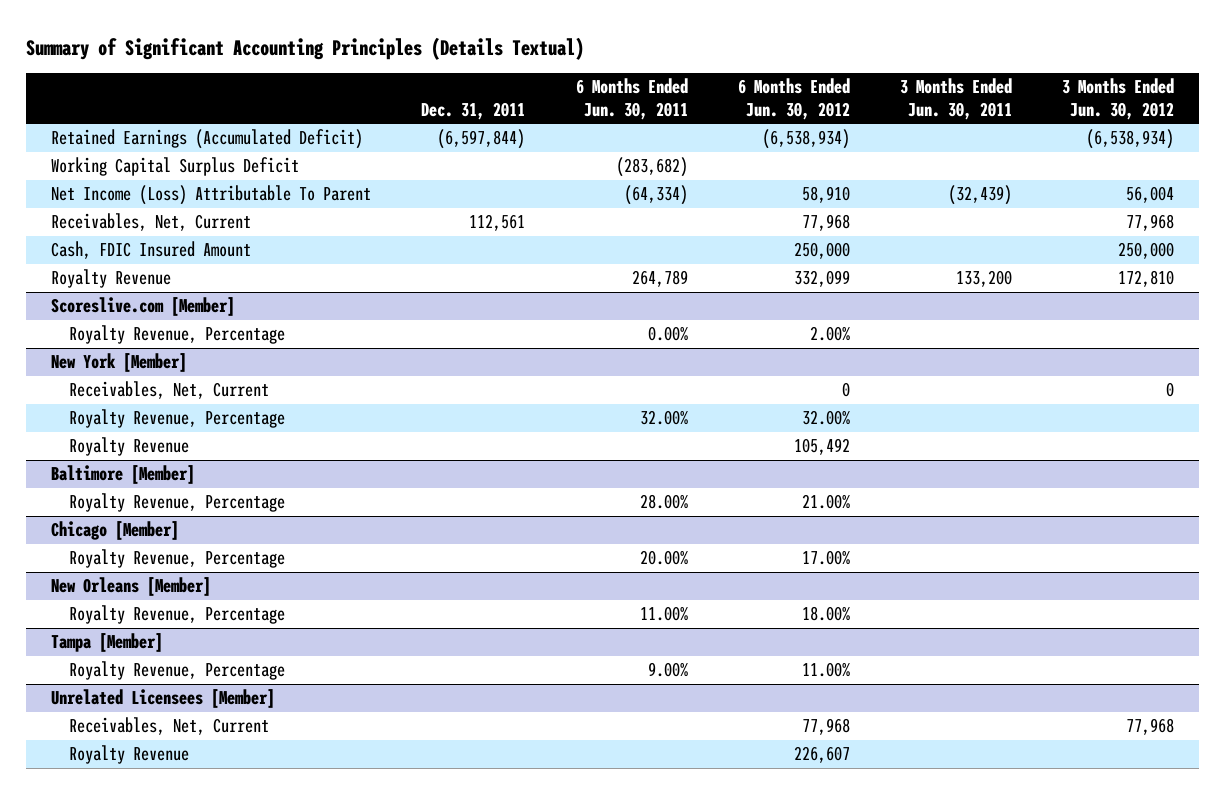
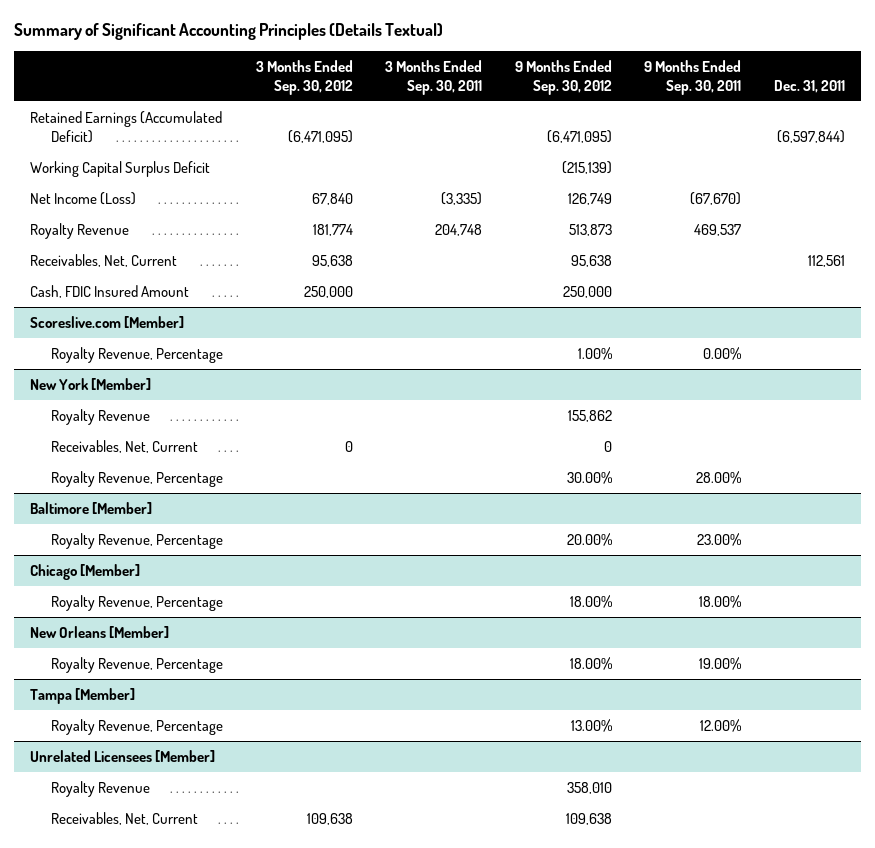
- | Dec. 31, 2011 | 6 Months Ended Jun. 30, 2011 | 6 Months Ended Jun. 30, 2012 | 3 Months Ended Jun. 30, 2011 | 3 Months Ended Jun. 30, 2012
+ | 3 Months Ended Sep. 30, 2012 | 3 Months Ended Sep. 30, 2011 | 9 Months Ended Sep. 30, 2012 | 9 Months Ended Sep. 30, 2011 | Dec. 31, 2011
- Net Income (Loss) Attributable To Parent | | (64,334) | 58,910 | (32,439) | 56,004
+ Net Income (Loss) | 67,840 | (3,335) | 126,749 | (67,670) |
moved up: Royalty Revenue | 181,774 | 204,748 | 513,873 | 469,537 |
@ New York [Member]
moved up: Royalty Revenue | | | 155,862 | |
@ Unrelated Licensees [Member]
moved down: Receivables, Net, Current | 109,638 | | 109,638 | |

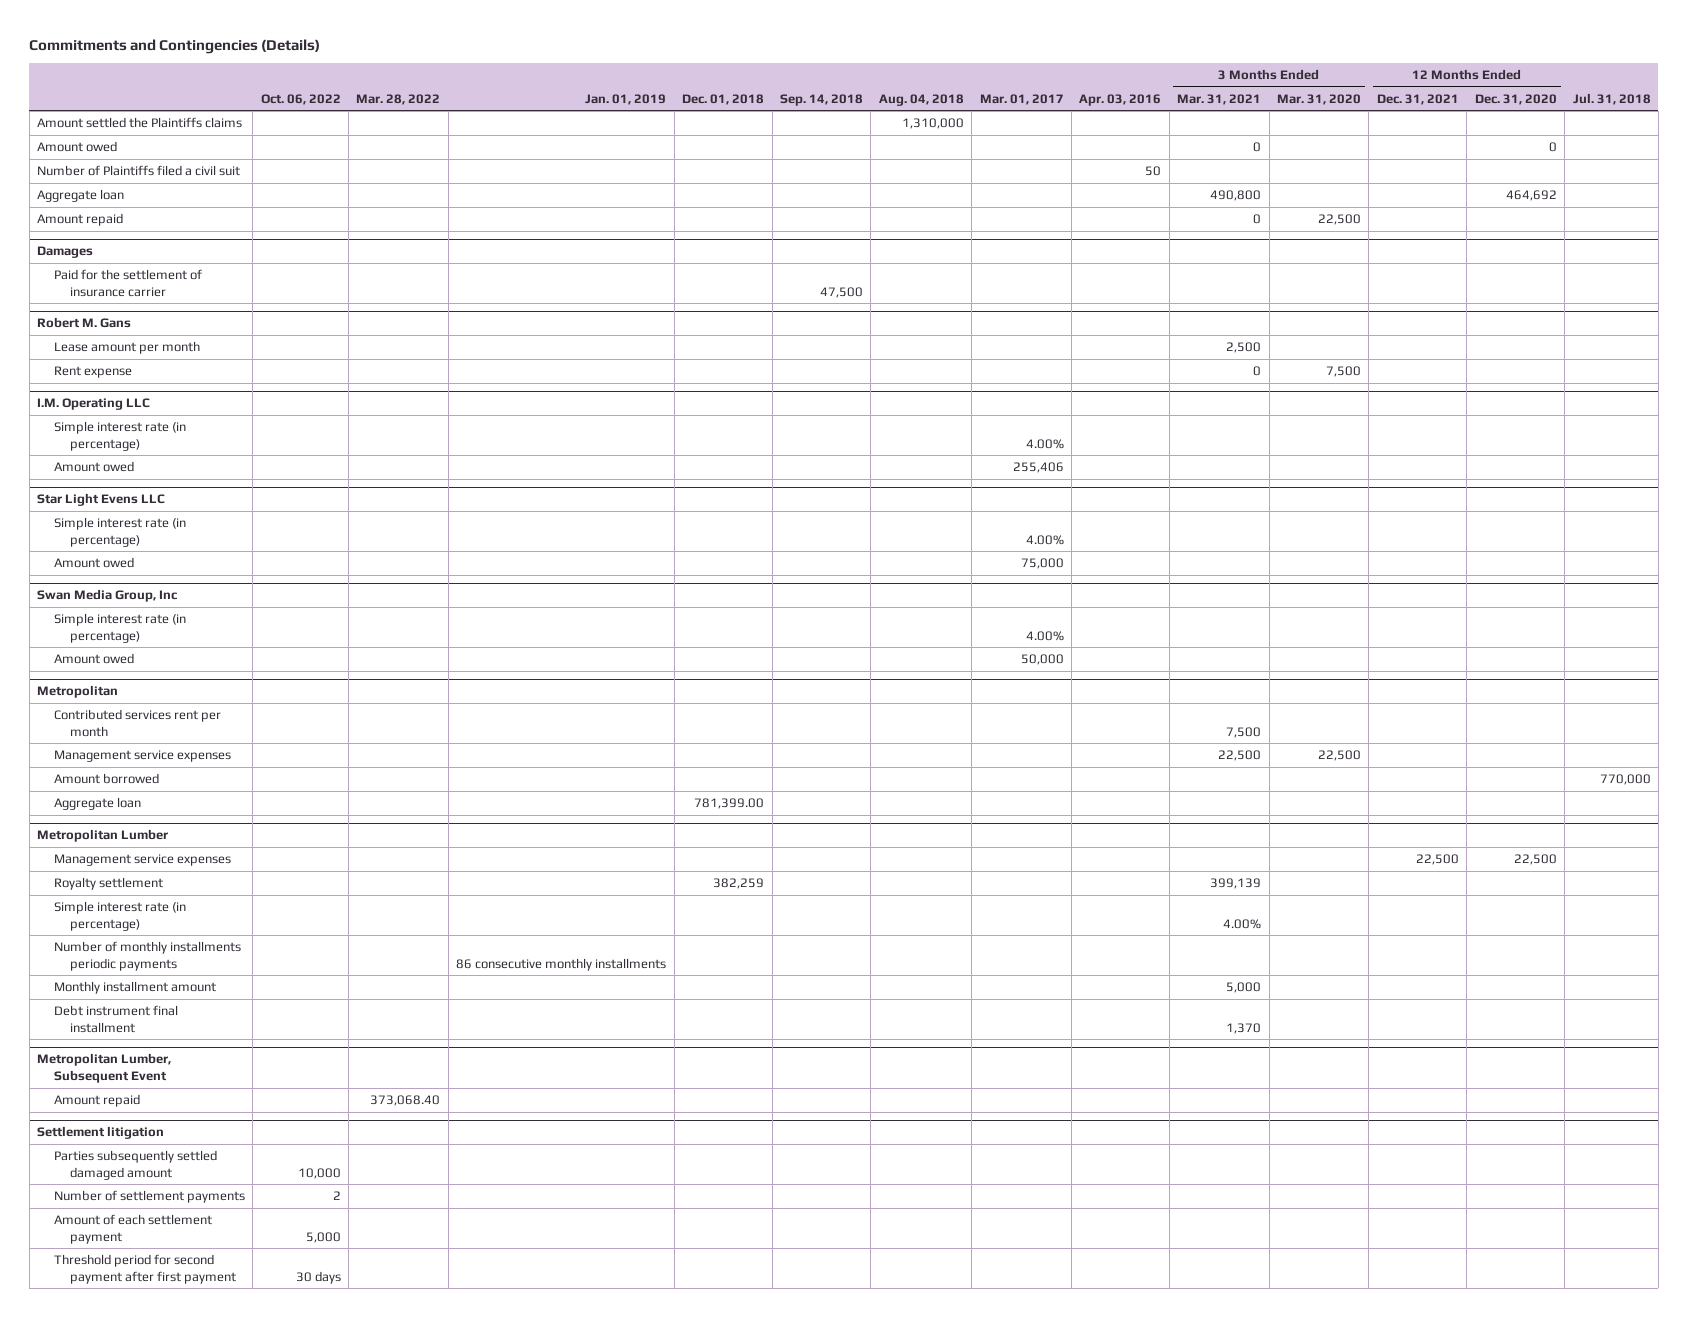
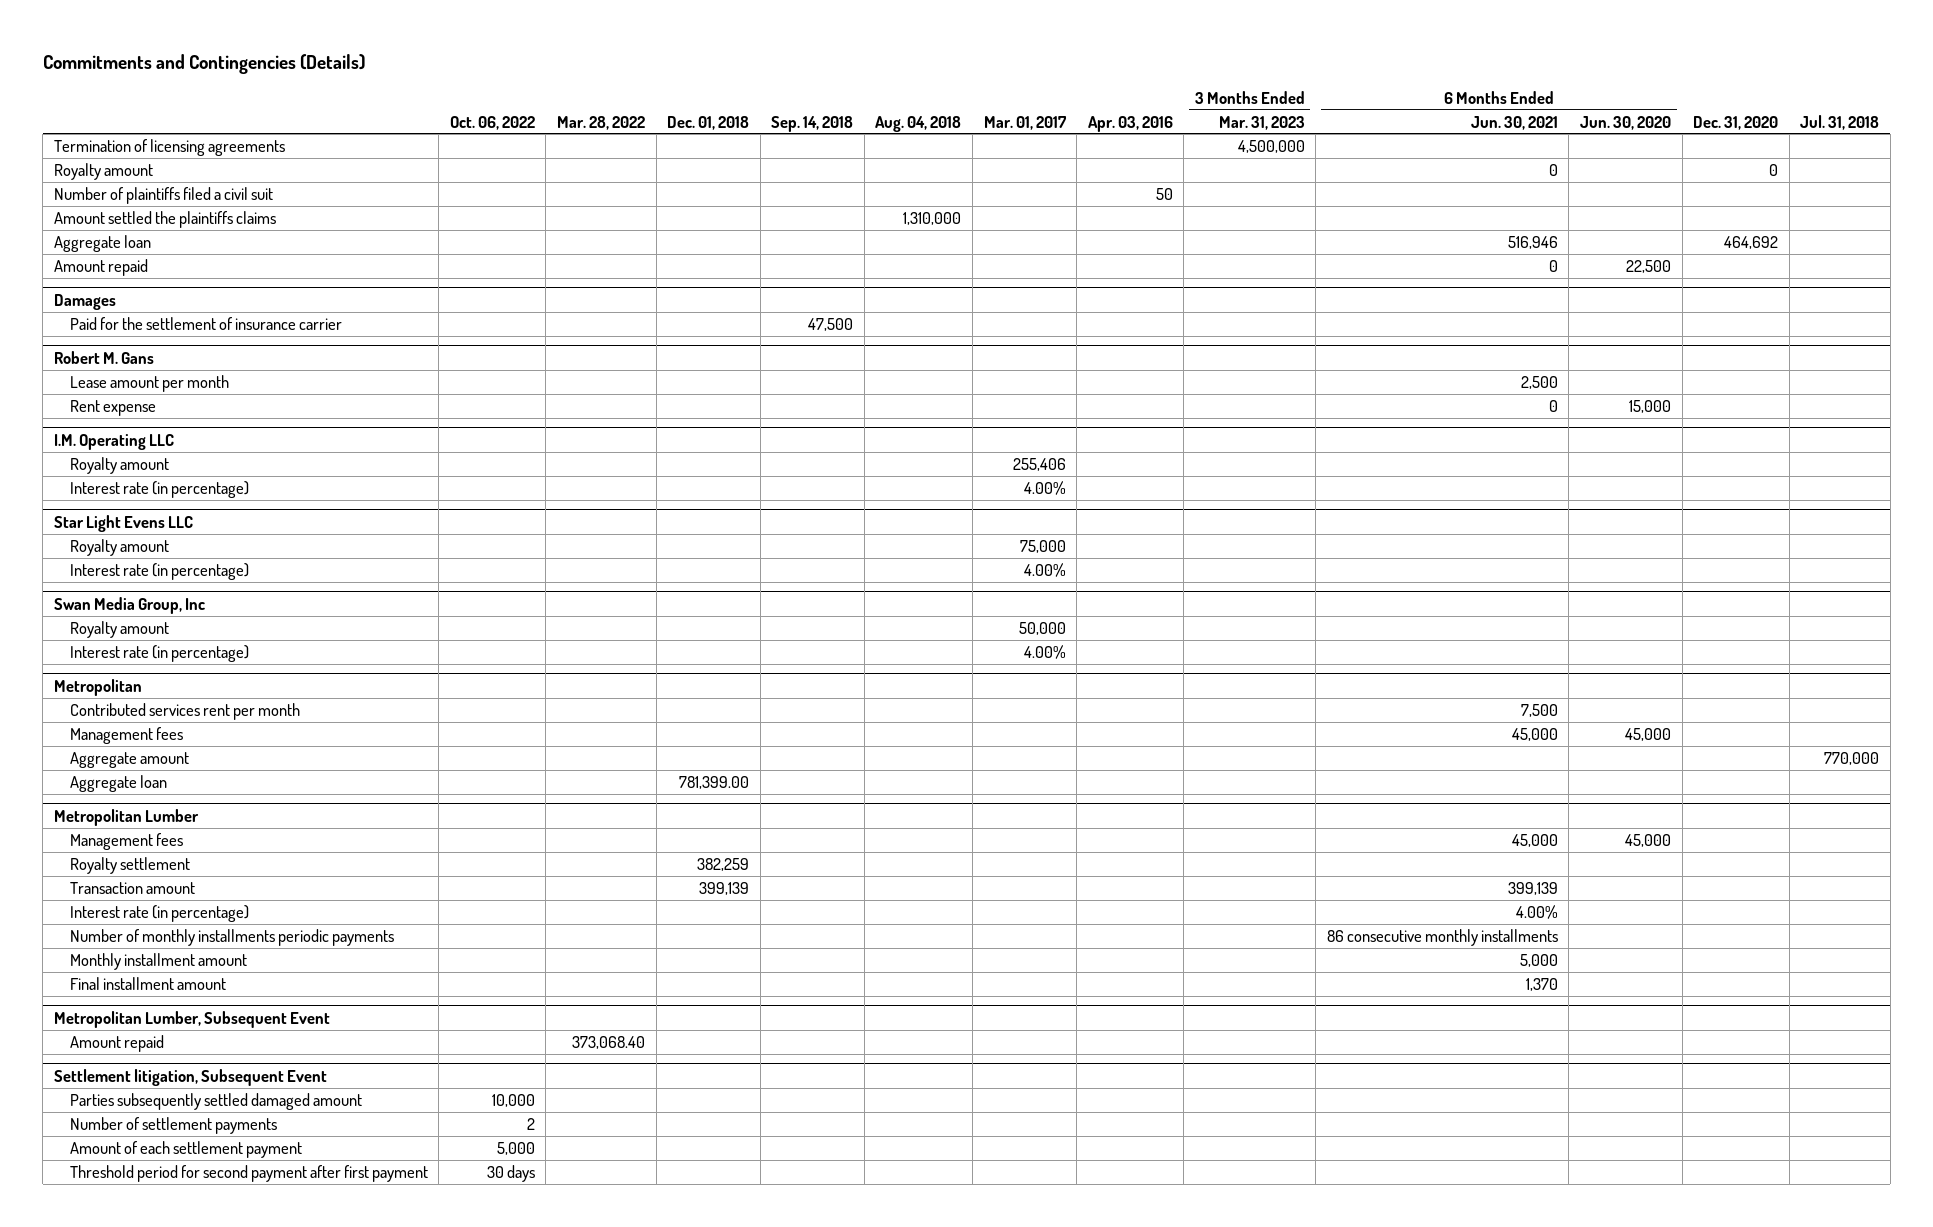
- | Oct. 06, 2022 | Mar. 28, 2022 | Jan. 01, 2019 | Dec. 01, 2018 | Sep. 14, 2018 | Aug. 04, 2018 | Mar. 01, 2017 | Apr. 03, 2016 | 3 Months Ended Mar. 31, 2021 | 3 Months Ended Mar. 31, 2020 | 12 Months Ended Dec. 31, 2021 | 12 Months Ended Dec. 31, 2020 | Jul. 31, 2018
+ | Oct. 06, 2022 | Mar. 28, 2022 | Dec. 01, 2018 | Sep. 14, 2018 | Aug. 04, 2018 | Mar. 01, 2017 | Apr. 03, 2016 | 3 Months Ended Mar. 31, 2023 | 6 Months Ended Jun. 30, 2021 | 6 Months Ended Jun. 30, 2020 | Dec. 31, 2020 | Jul. 31, 2018
- Amount settled the Plaintiffs claims | | | | | | 1,310,000 | | | | | | |
- Amount owed | | | | | | | | | 0 | | | 0 |
- Number of Plaintiffs filed a civil suit | | | | | | | | 50 | | | | |
+ Termination of licensing agreements | | | | | | | | 4,500,000 | | | |
+ Royalty amount | | | | | | | | | 0 | | 0 |
+ Number of plaintiffs filed a civil suit | | | | | | | 50 | | | | |
+ Amount settled the plaintiffs claims | | | | | 1,310,000 | | | | | | |
@ I.M. Operating LLC
- Simple interest rate (in percentage) | | | | | | | 4.00% | | | | | |
- Amount owed | | | | | | | 255,406 | | | | | |
+ Royalty amount | | | | | | 255,406 | | | | | |
+ Interest rate (in percentage) | | | | | | 4.00% | | | | | |
@ Star Light Evens LLC
- Simple interest rate (in percentage) | | | | | | | 4.00% | | | | | |
- Amount owed | | | | | | | 75,000 | | | | | |
+ Royalty amount | | | | | | 75,000 | | | | | |
+ Interest rate (in percentage) | | | | | | 4.00% | | | | | |
@ Swan Media Group, Inc
- Simple interest rate (in percentage) | | | | | | | 4.00% | | | | | |
- Amount owed | | | | | | | 50,000 | | | | | |
+ Royalty amount | | | | | | 50,000 | | | | | |
+ Interest rate (in percentage) | | | | | | 4.00% | | | | | |
@ Metropolitan
- Management service expenses | | | | | | | | | 22,500 | 22,500 | | |
- Amount borrowed | | | | | | | | | | | | | 770,000
+ Management fees | | | | | | | | | 45,000 | 45,000 | |
+ Aggregate amount | | | | | | | | | | | | 770,000
@ Metropolitan Lumber
- Management service expenses | | | | | | | | | | | 22,500 | 22,500 |
+ Management fees | | | | | | | | | 45,000 | 45,000 | |
- Simple interest rate (in percentage) | | | | | | | | | 4.00% | | | |
+ Transaction amount | | | 399,139 | | | | | | 399,139 | | |
+ Interest rate (in percentage) | | | | | | | | | 4.00% | | |
- Debt instrument final installment | | | | | | | | | 1,370 | | | |
+ Final installment amount | | | | | | | | | 1,370 | | |
- Settlement litigation
+ Settlement litigation, Subsequent Event

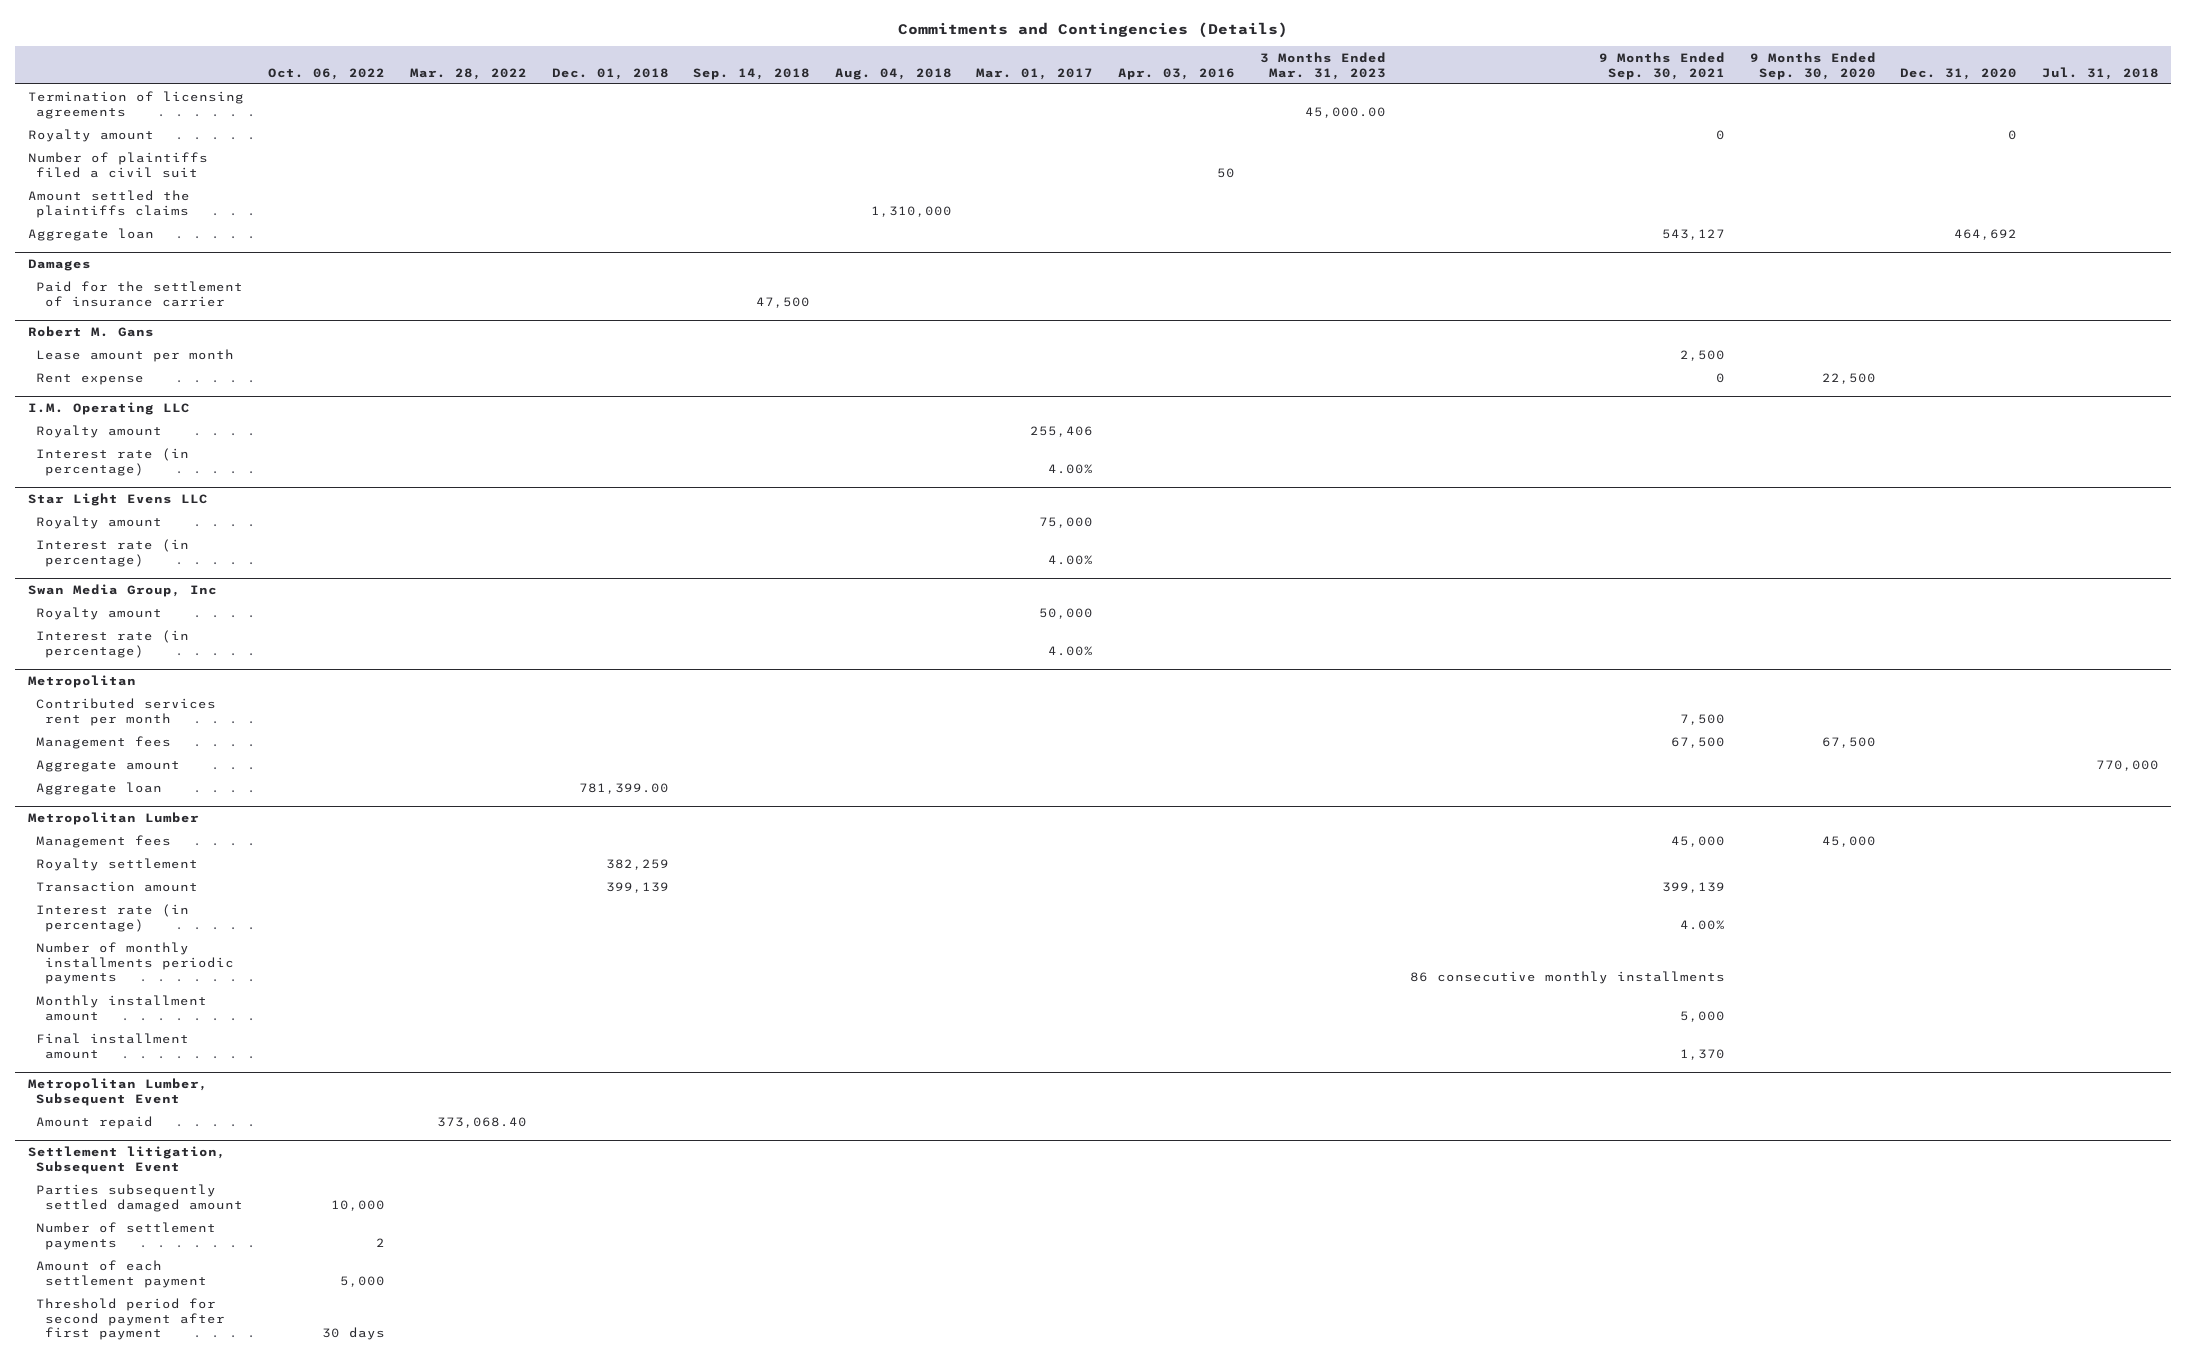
- | Oct. 06, 2022 | Mar. 28, 2022 | Dec. 01, 2018 | Sep. 14, 2018 | Aug. 04, 2018 | Mar. 01, 2017 | Apr. 03, 2016 | 3 Months Ended Mar. 31, 2023 | 6 Months Ended Jun. 30, 2021 | 6 Months Ended Jun. 30, 2020 | Dec. 31, 2020 | Jul. 31, 2018
+ | Oct. 06, 2022 | Mar. 28, 2022 | Dec. 01, 2018 | Sep. 14, 2018 | Aug. 04, 2018 | Mar. 01, 2017 | Apr. 03, 2016 | 3 Months Ended Mar. 31, 2023 | 9 Months Ended Sep. 30, 2021 | 9 Months Ended Sep. 30, 2020 | Dec. 31, 2020 | Jul. 31, 2018
- Termination of licensing agreements | | | | | | | | 4,500,000 | | | |
+ Termination of licensing agreements | | | | | | | | 45,000.00 | | | |
- Amount repaid | | | | | | | | | 0 | 22,500 | |

